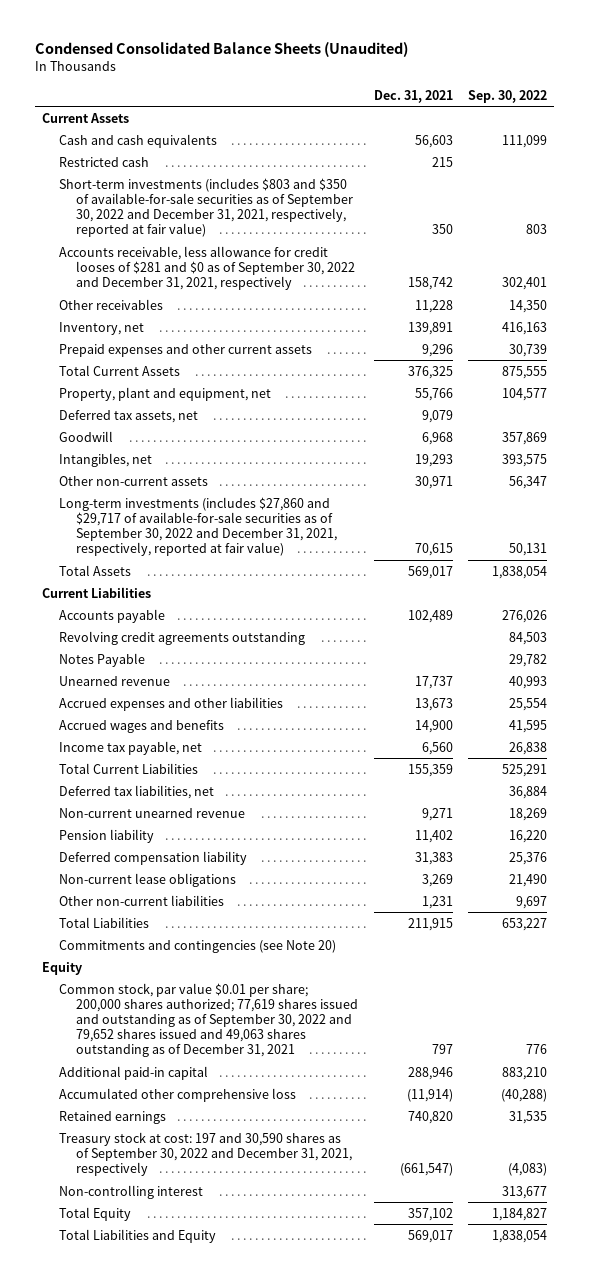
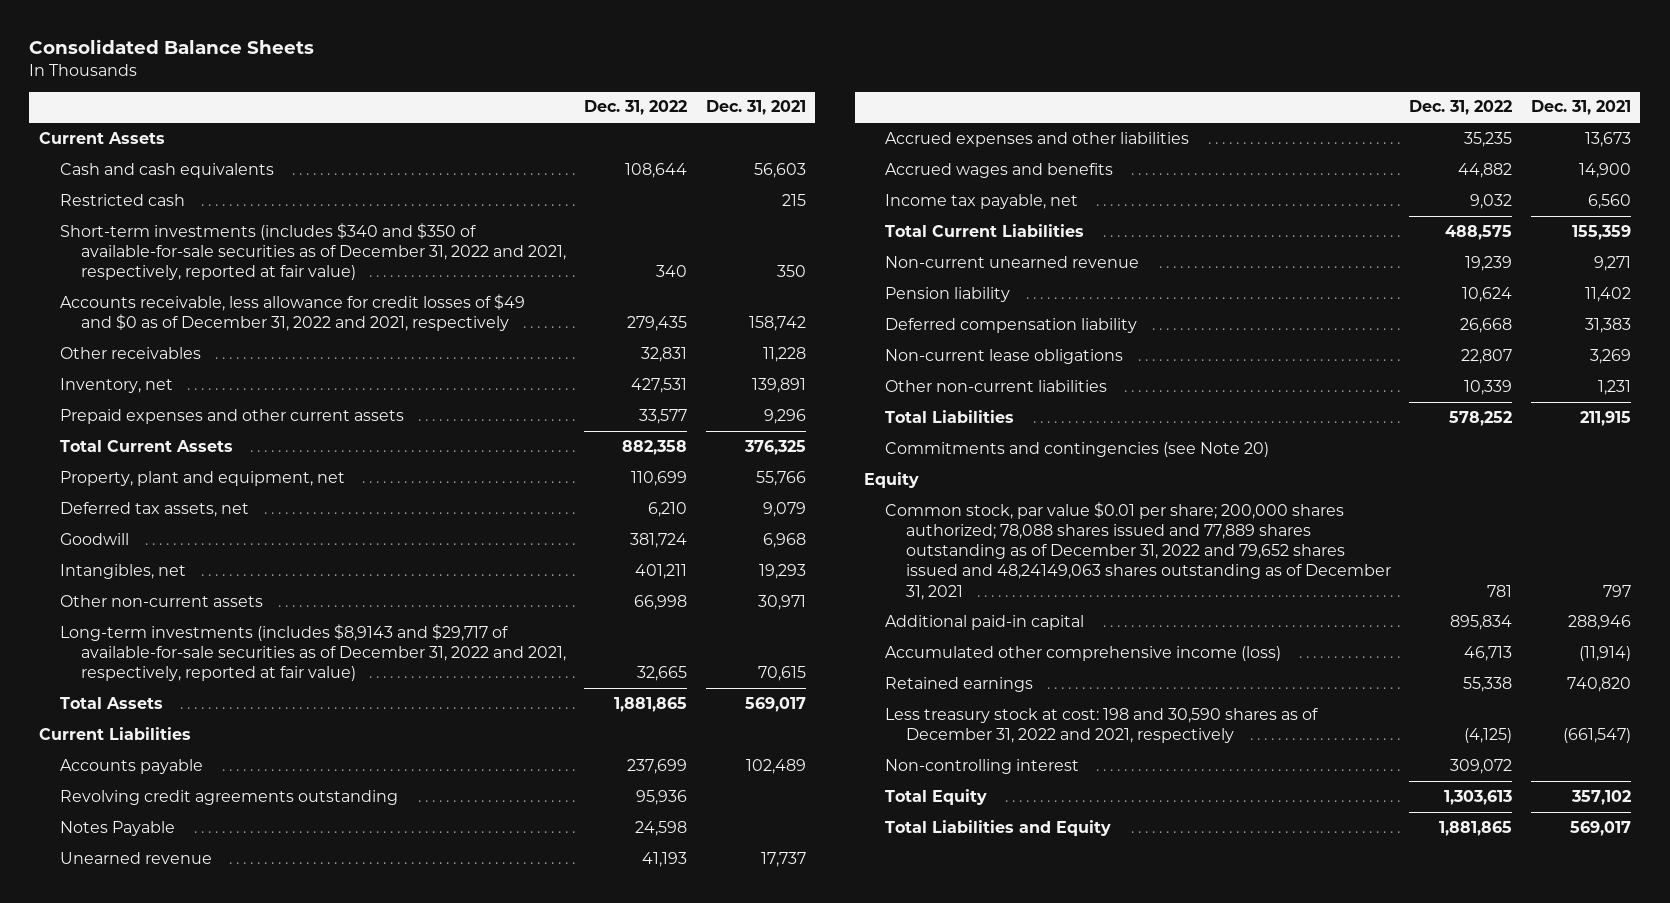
- Condensed Consolidated Balance Sheets (Unaudited)
+ Consolidated Balance Sheets
- | Dec. 31, 2021 | Sep. 30, 2022
+ | Dec. 31, 2022 | Dec. 31, 2021
- Short-term investments (includes $803 and $350 of available-for-sale securities as of September 30, 2022 and December 31, 2021, respectively, reported at fair value) | 350 | 803
- Accounts receivable, less allowance for credit looses of $281 and $0 as of September 30, 2022 and December 31, 2021, respectively | 158,742 | 302,401
+ Short-term investments (includes $340 and $350 of available-for-sale securities as of December 31, 2022 and 2021, respectively, reported at fair value) | 340 | 350
+ Accounts receivable, less allowance for credit losses of $49 and $0 as of December 31, 2022 and 2021, respectively | 279,435 | 158,742
- Long-term investments (includes $27,860 and $29,717 of available-for-sale securities as of September 30, 2022 and December 31, 2021, respectively, reported at fair value) | 70,615 | 50,131
+ Long-term investments (includes $8,9143 and $29,717 of available-for-sale securities as of December 31, 2022 and 2021, respectively, reported at fair value) | 32,665 | 70,615
- Deferred tax liabilities, net | | 36,884
- Common stock, par value $0.01 per share; 200,000 shares authorized; 77,619 shares issued and outstanding as of September 30, 2022 and 79,652 shares issued and 49,063 shares outstanding as of December 31, 2021 | 797 | 776
+ Common stock, par value $0.01 per share; 200,000 shares authorized; 78,088 shares issued and 77,889 shares outstanding as of December 31, 2022 and 79,652 shares issued and 48,24149,063 shares outstanding as of December 31, 2021 | 781 | 797
- Accumulated other comprehensive loss | (11,914) | (40,288)
+ Accumulated other comprehensive income (loss) | 46,713 | (11,914)
- Treasury stock at cost: 197 and 30,590 shares as of September 30, 2022 and December 31, 2021, respectively | (661,547) | (4,083)
+ Less treasury stock at cost: 198 and 30,590 shares as of December 31, 2022 and 2021, respectively | (4,125) | (661,547)

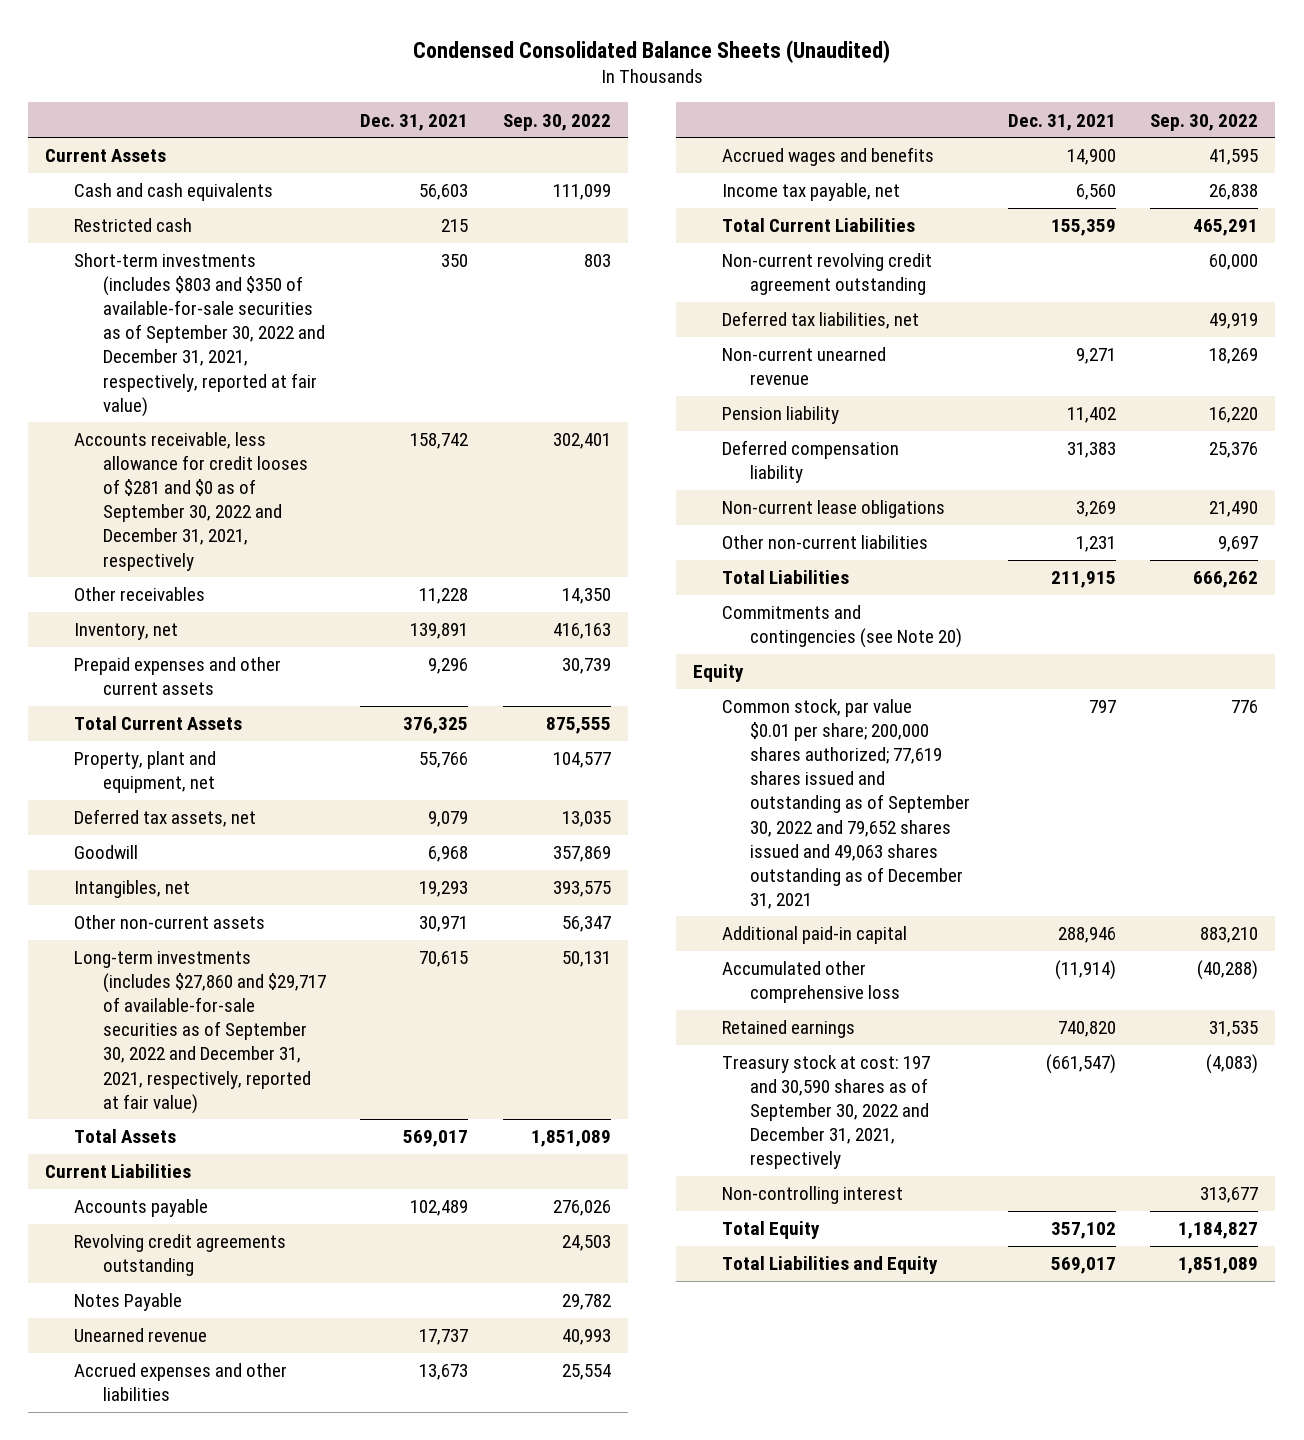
- Consolidated Balance Sheets
+ Condensed Consolidated Balance Sheets (Unaudited)
- | Dec. 31, 2022 | Dec. 31, 2021
+ | Dec. 31, 2021 | Sep. 30, 2022
- Short-term investments (includes $340 and $350 of available-for-sale securities as of December 31, 2022 and 2021, respectively, reported at fair value) | 340 | 350
- Accounts receivable, less allowance for credit losses of $49 and $0 as of December 31, 2022 and 2021, respectively | 279,435 | 158,742
+ Short-term investments (includes $803 and $350 of available-for-sale securities as of September 30, 2022 and December 31, 2021, respectively, reported at fair value) | 350 | 803
+ Accounts receivable, less allowance for credit looses of $281 and $0 as of September 30, 2022 and December 31, 2021, respectively | 158,742 | 302,401
- Long-term investments (includes $8,9143 and $29,717 of available-for-sale securities as of December 31, 2022 and 2021, respectively, reported at fair value) | 32,665 | 70,615
+ Long-term investments (includes $27,860 and $29,717 of available-for-sale securities as of September 30, 2022 and December 31, 2021, respectively, reported at fair value) | 70,615 | 50,131
+ Non-current revolving credit agreement outstanding | | 60,000
+ Deferred tax liabilities, net | | 49,919
- Common stock, par value $0.01 per share; 200,000 shares authorized; 78,088 shares issued and 77,889 shares outstanding as of December 31, 2022 and 79,652 shares issued and 48,24149,063 shares outstanding as of December 31, 2021 | 781 | 797
+ Common stock, par value $0.01 per share; 200,000 shares authorized; 77,619 shares issued and outstanding as of September 30, 2022 and 79,652 shares issued and 49,063 shares outstanding as of December 31, 2021 | 797 | 776
- Accumulated other comprehensive income (loss) | 46,713 | (11,914)
+ Accumulated other comprehensive loss | (11,914) | (40,288)
- Less treasury stock at cost: 198 and 30,590 shares as of December 31, 2022 and 2021, respectively | (4,125) | (661,547)
+ Treasury stock at cost: 197 and 30,590 shares as of September 30, 2022 and December 31, 2021, respectively | (661,547) | (4,083)

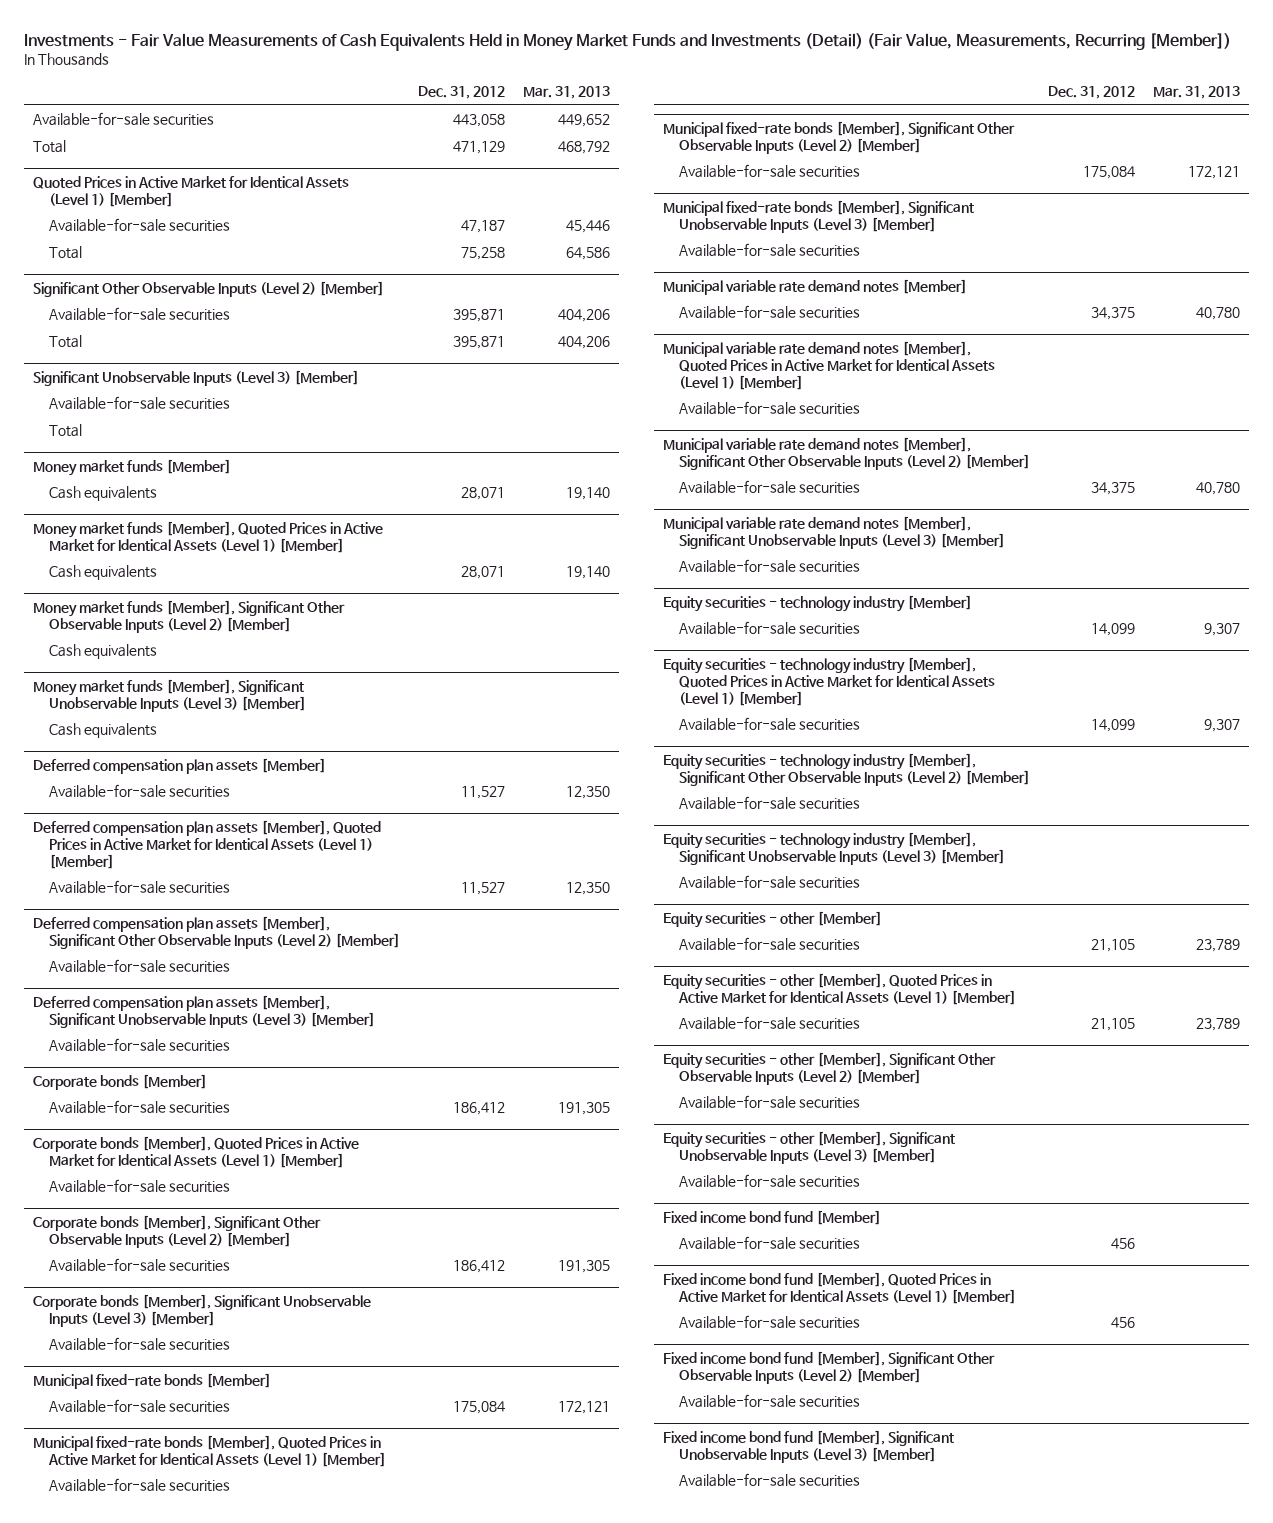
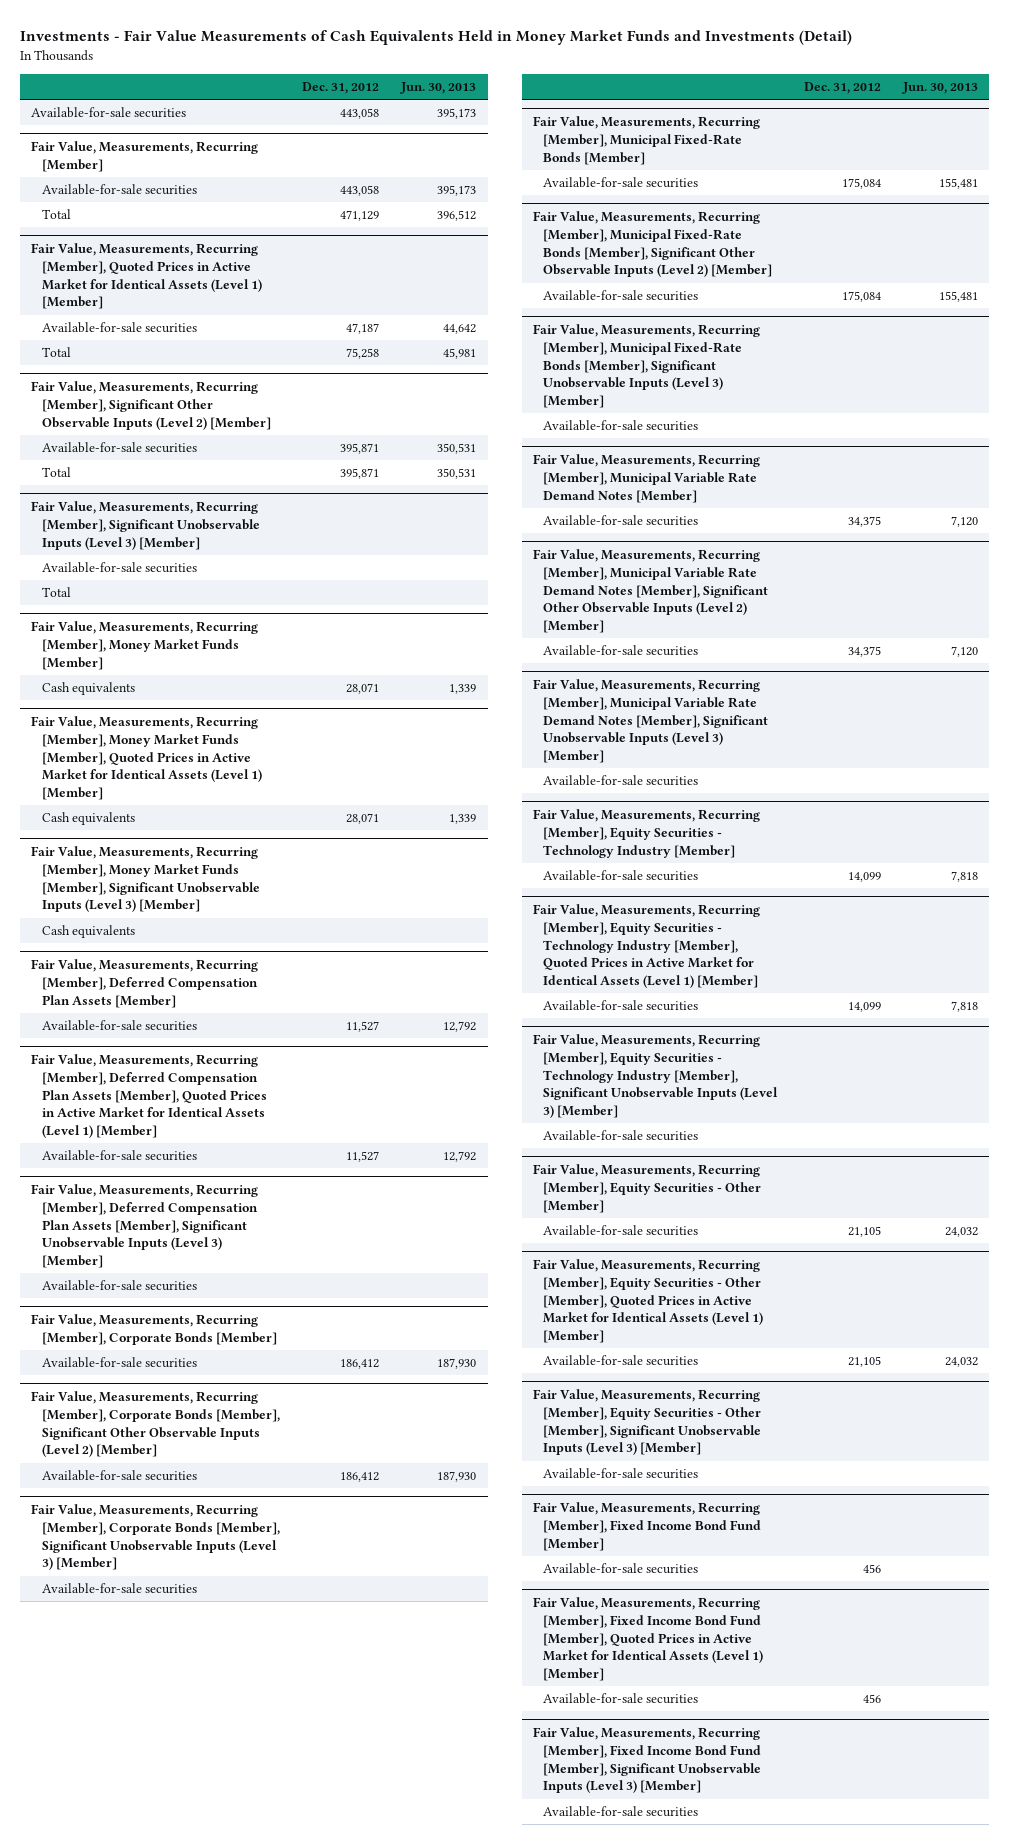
- Investments - Fair Value Measurements of Cash Equivalents Held in Money Market Funds and Investments (Detail) (Fair Value, Measurements, Recurring [Member])
+ Investments - Fair Value Measurements of Cash Equivalents Held in Money Market Funds and Investments (Detail)
- | Dec. 31, 2012 | Mar. 31, 2013
+ | Dec. 31, 2012 | Jun. 30, 2013
+ Fair Value, Measurements, Recurring [Member]
+ Available-for-sale securities | 443,058 | 395,173
- Quoted Prices in Active Market for Identical Assets (Level 1) [Member]
+ Fair Value, Measurements, Recurring [Member], Quoted Prices in Active Market for Identical Assets (Level 1) [Member]
- Significant Other Observable Inputs (Level 2) [Member]
+ Fair Value, Measurements, Recurring [Member], Significant Other Observable Inputs (Level 2) [Member]
- Significant Unobservable Inputs (Level 3) [Member]
+ Fair Value, Measurements, Recurring [Member], Significant Unobservable Inputs (Level 3) [Member]
- Money market funds [Member]
+ Fair Value, Measurements, Recurring [Member], Money Market Funds [Member]
- Money market funds [Member], Quoted Prices in Active Market for Identical Assets (Level 1) [Member]
+ Fair Value, Measurements, Recurring [Member], Money Market Funds [Member], Quoted Prices in Active Market for Identical Assets (Level 1) [Member]
- Money market funds [Member], Significant Other Observable Inputs (Level 2) [Member]
- Cash equivalents
- Money market funds [Member], Significant Unobservable Inputs (Level 3) [Member]
+ Fair Value, Measurements, Recurring [Member], Money Market Funds [Member], Significant Unobservable Inputs (Level 3) [Member]
- Deferred compensation plan assets [Member]
+ Fair Value, Measurements, Recurring [Member], Deferred Compensation Plan Assets [Member]
- Deferred compensation plan assets [Member], Quoted Prices in Active Market for Identical Assets (Level 1) [Member]
+ Fair Value, Measurements, Recurring [Member], Deferred Compensation Plan Assets [Member], Quoted Prices in Active Market for Identical Assets (Level 1) [Member]
- Deferred compensation plan assets [Member], Significant Other Observable Inputs (Level 2) [Member]
- Available-for-sale securities
- Deferred compensation plan assets [Member], Significant Unobservable Inputs (Level 3) [Member]
+ Fair Value, Measurements, Recurring [Member], Deferred Compensation Plan Assets [Member], Significant Unobservable Inputs (Level 3) [Member]
- Corporate bonds [Member]
+ Fair Value, Measurements, Recurring [Member], Corporate Bonds [Member]
- Corporate bonds [Member], Quoted Prices in Active Market for Identical Assets (Level 1) [Member]
- Available-for-sale securities
- Corporate bonds [Member], Significant Other Observable Inputs (Level 2) [Member]
+ Fair Value, Measurements, Recurring [Member], Corporate Bonds [Member], Significant Other Observable Inputs (Level 2) [Member]
- Corporate bonds [Member], Significant Unobservable Inputs (Level 3) [Member]
+ Fair Value, Measurements, Recurring [Member], Corporate Bonds [Member], Significant Unobservable Inputs (Level 3) [Member]
- Municipal fixed-rate bonds [Member]
+ Fair Value, Measurements, Recurring [Member], Municipal Fixed-Rate Bonds [Member]
- Municipal fixed-rate bonds [Member], Quoted Prices in Active Market for Identical Assets (Level 1) [Member]
- Available-for-sale securities
- Municipal fixed-rate bonds [Member], Significant Other Observable Inputs (Level 2) [Member]
+ Fair Value, Measurements, Recurring [Member], Municipal Fixed-Rate Bonds [Member], Significant Other Observable Inputs (Level 2) [Member]
- Municipal fixed-rate bonds [Member], Significant Unobservable Inputs (Level 3) [Member]
+ Fair Value, Measurements, Recurring [Member], Municipal Fixed-Rate Bonds [Member], Significant Unobservable Inputs (Level 3) [Member]
- Municipal variable rate demand notes [Member]
+ Fair Value, Measurements, Recurring [Member], Municipal Variable Rate Demand Notes [Member]
- Municipal variable rate demand notes [Member], Quoted Prices in Active Market for Identical Assets (Level 1) [Member]
- Available-for-sale securities
- Municipal variable rate demand notes [Member], Significant Other Observable Inputs (Level 2) [Member]
+ Fair Value, Measurements, Recurring [Member], Municipal Variable Rate Demand Notes [Member], Significant Other Observable Inputs (Level 2) [Member]
- Municipal variable rate demand notes [Member], Significant Unobservable Inputs (Level 3) [Member]
+ Fair Value, Measurements, Recurring [Member], Municipal Variable Rate Demand Notes [Member], Significant Unobservable Inputs (Level 3) [Member]
- Equity securities - technology industry [Member]
+ Fair Value, Measurements, Recurring [Member], Equity Securities - Technology Industry [Member]
- Equity securities - technology industry [Member], Quoted Prices in Active Market for Identical Assets (Level 1) [Member]
+ Fair Value, Measurements, Recurring [Member], Equity Securities - Technology Industry [Member], Quoted Prices in Active Market for Identical Assets (Level 1) [Member]
- Equity securities - technology industry [Member], Significant Other Observable Inputs (Level 2) [Member]
- Available-for-sale securities
- Equity securities - technology industry [Member], Significant Unobservable Inputs (Level 3) [Member]
+ Fair Value, Measurements, Recurring [Member], Equity Securities - Technology Industry [Member], Significant Unobservable Inputs (Level 3) [Member]
- Equity securities - other [Member]
+ Fair Value, Measurements, Recurring [Member], Equity Securities - Other [Member]
- Equity securities - other [Member], Quoted Prices in Active Market for Identical Assets (Level 1) [Member]
+ Fair Value, Measurements, Recurring [Member], Equity Securities - Other [Member], Quoted Prices in Active Market for Identical Assets (Level 1) [Member]
- Equity securities - other [Member], Significant Other Observable Inputs (Level 2) [Member]
- Available-for-sale securities
- Equity securities - other [Member], Significant Unobservable Inputs (Level 3) [Member]
+ Fair Value, Measurements, Recurring [Member], Equity Securities - Other [Member], Significant Unobservable Inputs (Level 3) [Member]
- Fixed income bond fund [Member]
+ Fair Value, Measurements, Recurring [Member], Fixed Income Bond Fund [Member]
- Fixed income bond fund [Member], Quoted Prices in Active Market for Identical Assets (Level 1) [Member]
+ Fair Value, Measurements, Recurring [Member], Fixed Income Bond Fund [Member], Quoted Prices in Active Market for Identical Assets (Level 1) [Member]
- Fixed income bond fund [Member], Significant Other Observable Inputs (Level 2) [Member]
- Available-for-sale securities
- Fixed income bond fund [Member], Significant Unobservable Inputs (Level 3) [Member]
+ Fair Value, Measurements, Recurring [Member], Fixed Income Bond Fund [Member], Significant Unobservable Inputs (Level 3) [Member]

